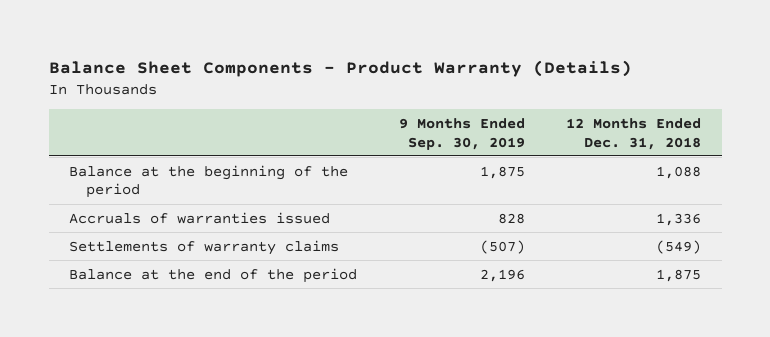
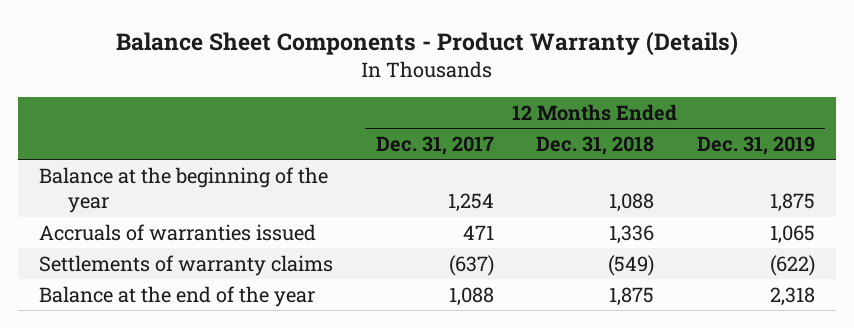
- | 9 Months Ended Sep. 30, 2019 | 12 Months Ended Dec. 31, 2018
+ | 12 Months Ended Dec. 31, 2017 | 12 Months Ended Dec. 31, 2018 | 12 Months Ended Dec. 31, 2019
- Balance at the beginning of the period | 1,875 | 1,088
+ Balance at the beginning of the year | 1,254 | 1,088 | 1,875
- Balance at the end of the period | 2,196 | 1,875
+ Balance at the end of the year | 1,088 | 1,875 | 2,318

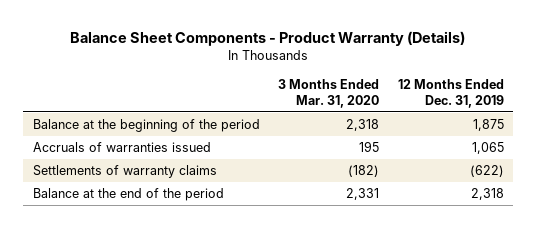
- | 12 Months Ended Dec. 31, 2017 | 12 Months Ended Dec. 31, 2018 | 12 Months Ended Dec. 31, 2019
+ | 3 Months Ended Mar. 31, 2020 | 12 Months Ended Dec. 31, 2019
- Balance at the beginning of the year | 1,254 | 1,088 | 1,875
+ Balance at the beginning of the period | 2,318 | 1,875
- Balance at the end of the year | 1,088 | 1,875 | 2,318
+ Balance at the end of the period | 2,331 | 2,318

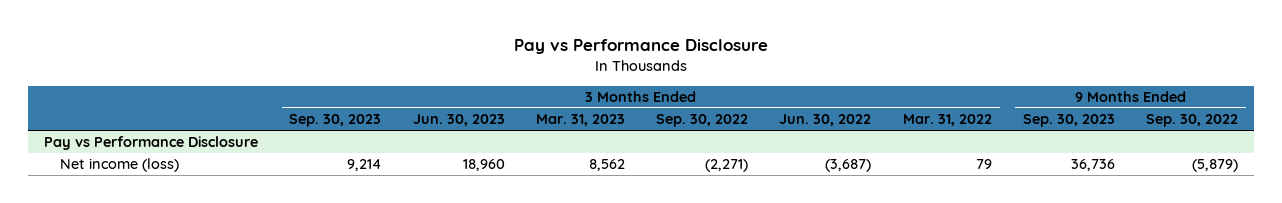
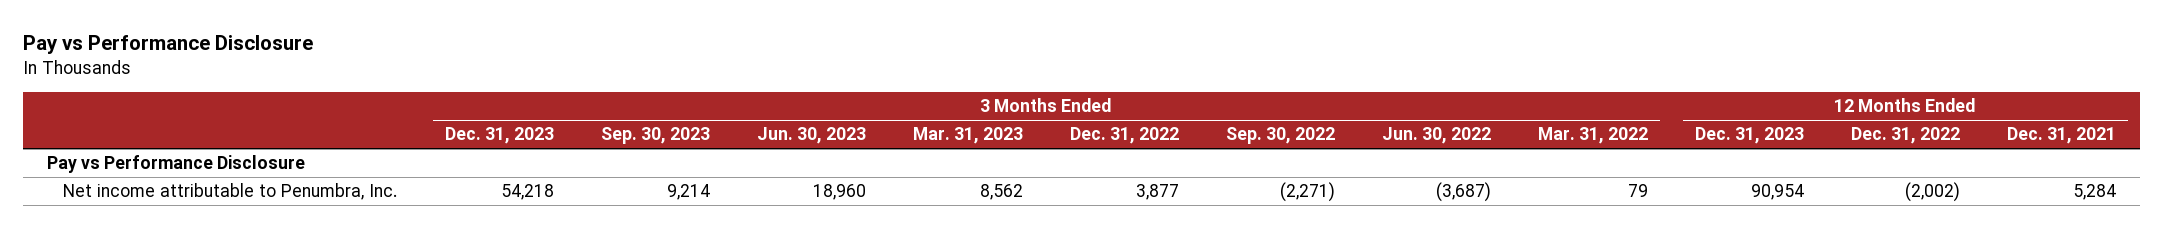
- | 3 Months Ended Sep. 30, 2023 | 3 Months Ended Jun. 30, 2023 | 3 Months Ended Mar. 31, 2023 | 3 Months Ended Sep. 30, 2022 | 3 Months Ended Jun. 30, 2022 | 3 Months Ended Mar. 31, 2022 | 9 Months Ended Sep. 30, 2023 | 9 Months Ended Sep. 30, 2022
+ | 3 Months Ended Dec. 31, 2023 | 3 Months Ended Sep. 30, 2023 | 3 Months Ended Jun. 30, 2023 | 3 Months Ended Mar. 31, 2023 | 3 Months Ended Dec. 31, 2022 | 3 Months Ended Sep. 30, 2022 | 3 Months Ended Jun. 30, 2022 | 3 Months Ended Mar. 31, 2022 | 12 Months Ended Dec. 31, 2023 | 12 Months Ended Dec. 31, 2022 | 12 Months Ended Dec. 31, 2021
- Net income (loss) | 9,214 | 18,960 | 8,562 | (2,271) | (3,687) | 79 | 36,736 | (5,879)
+ Net income attributable to Penumbra, Inc. | 54,218 | 9,214 | 18,960 | 8,562 | 3,877 | (2,271) | (3,687) | 79 | 90,954 | (2,002) | 5,284

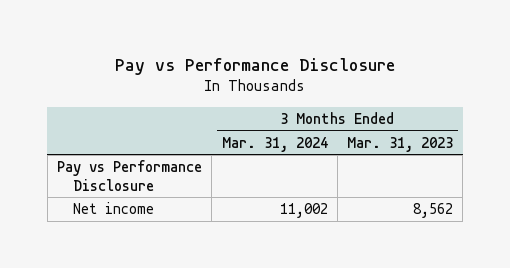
- | 3 Months Ended Dec. 31, 2023 | 3 Months Ended Sep. 30, 2023 | 3 Months Ended Jun. 30, 2023 | 3 Months Ended Mar. 31, 2023 | 3 Months Ended Dec. 31, 2022 | 3 Months Ended Sep. 30, 2022 | 3 Months Ended Jun. 30, 2022 | 3 Months Ended Mar. 31, 2022 | 12 Months Ended Dec. 31, 2023 | 12 Months Ended Dec. 31, 2022 | 12 Months Ended Dec. 31, 2021
+ | 3 Months Ended Mar. 31, 2024 | 3 Months Ended Mar. 31, 2023
- Net income attributable to Penumbra, Inc. | 54,218 | 9,214 | 18,960 | 8,562 | 3,877 | (2,271) | (3,687) | 79 | 90,954 | (2,002) | 5,284
+ Net income | 11,002 | 8,562

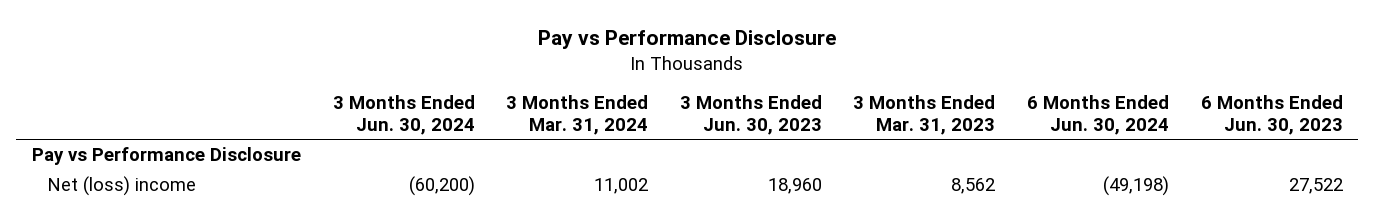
- | 3 Months Ended Mar. 31, 2024 | 3 Months Ended Mar. 31, 2023
+ | 3 Months Ended Jun. 30, 2024 | 3 Months Ended Mar. 31, 2024 | 3 Months Ended Jun. 30, 2023 | 3 Months Ended Mar. 31, 2023 | 6 Months Ended Jun. 30, 2024 | 6 Months Ended Jun. 30, 2023
- Net income | 11,002 | 8,562
+ Net (loss) income | (60,200) | 11,002 | 18,960 | 8,562 | (49,198) | 27,522

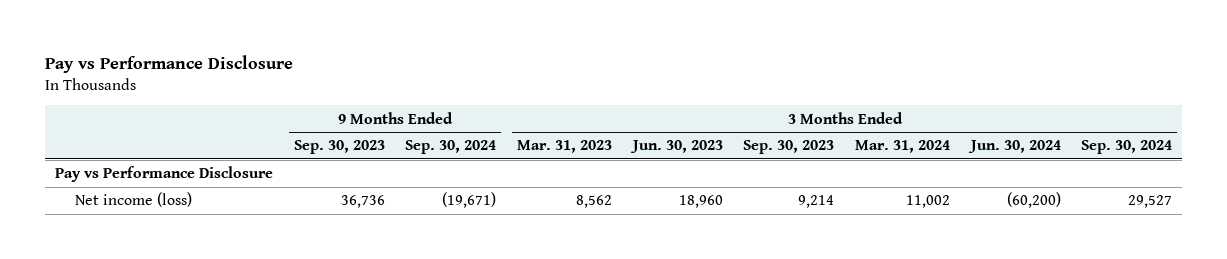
- | 3 Months Ended Jun. 30, 2024 | 3 Months Ended Mar. 31, 2024 | 3 Months Ended Jun. 30, 2023 | 3 Months Ended Mar. 31, 2023 | 6 Months Ended Jun. 30, 2024 | 6 Months Ended Jun. 30, 2023
+ | 9 Months Ended Sep. 30, 2023 | 9 Months Ended Sep. 30, 2024 | 3 Months Ended Mar. 31, 2023 | 3 Months Ended Jun. 30, 2023 | 3 Months Ended Sep. 30, 2023 | 3 Months Ended Mar. 31, 2024 | 3 Months Ended Jun. 30, 2024 | 3 Months Ended Sep. 30, 2024
- Net (loss) income | (60,200) | 11,002 | 18,960 | 8,562 | (49,198) | 27,522
+ Net income (loss) | 36,736 | (19,671) | 8,562 | 18,960 | 9,214 | 11,002 | (60,200) | 29,527

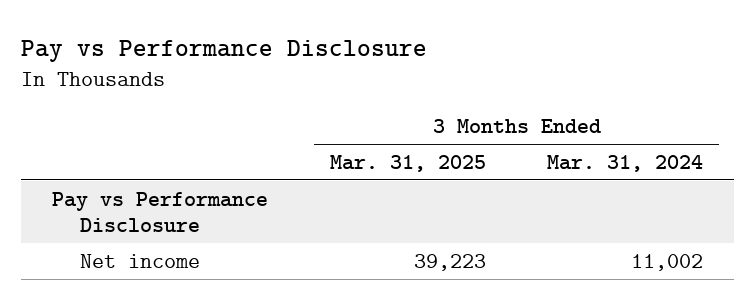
- | 9 Months Ended Sep. 30, 2023 | 9 Months Ended Sep. 30, 2024 | 3 Months Ended Mar. 31, 2023 | 3 Months Ended Jun. 30, 2023 | 3 Months Ended Sep. 30, 2023 | 3 Months Ended Mar. 31, 2024 | 3 Months Ended Jun. 30, 2024 | 3 Months Ended Sep. 30, 2024
+ | 3 Months Ended Mar. 31, 2025 | 3 Months Ended Mar. 31, 2024
- Net income (loss) | 36,736 | (19,671) | 8,562 | 18,960 | 9,214 | 11,002 | (60,200) | 29,527
+ Net income | 39,223 | 11,002

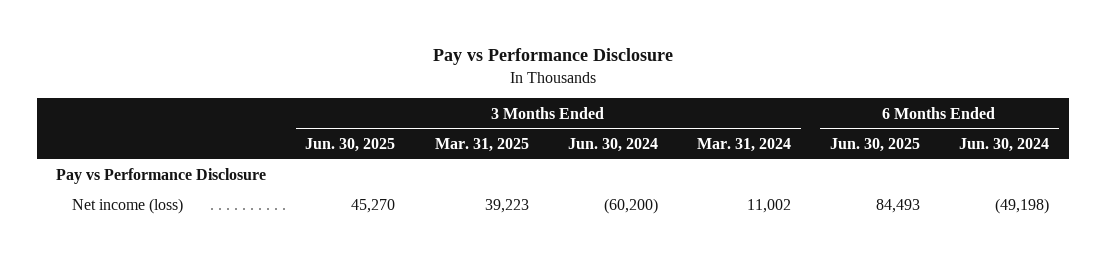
- | 3 Months Ended Mar. 31, 2025 | 3 Months Ended Mar. 31, 2024
+ | 3 Months Ended Jun. 30, 2025 | 3 Months Ended Mar. 31, 2025 | 3 Months Ended Jun. 30, 2024 | 3 Months Ended Mar. 31, 2024 | 6 Months Ended Jun. 30, 2025 | 6 Months Ended Jun. 30, 2024
- Net income | 39,223 | 11,002
+ Net income (loss) | 45,270 | 39,223 | (60,200) | 11,002 | 84,493 | (49,198)

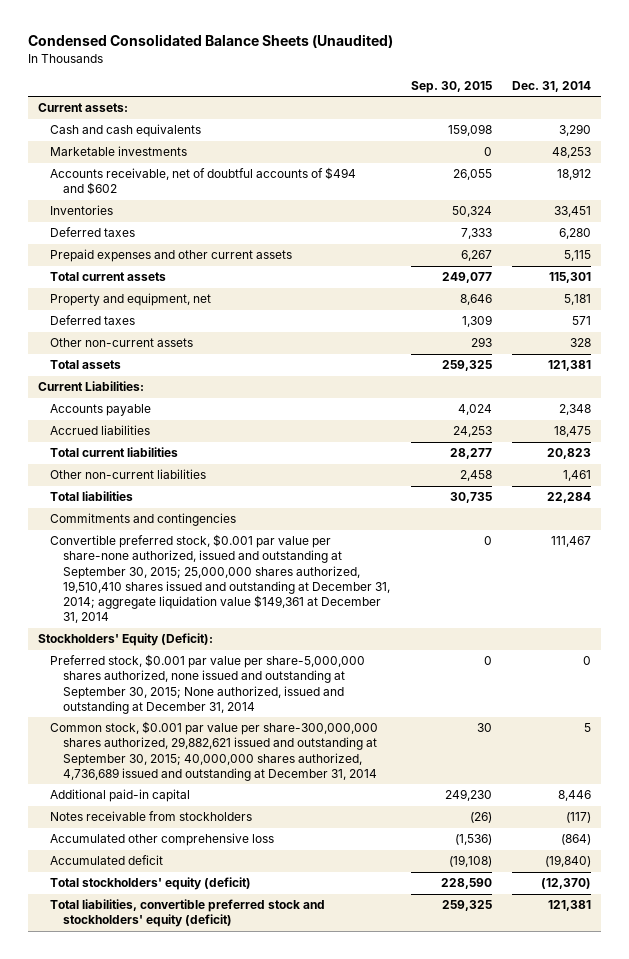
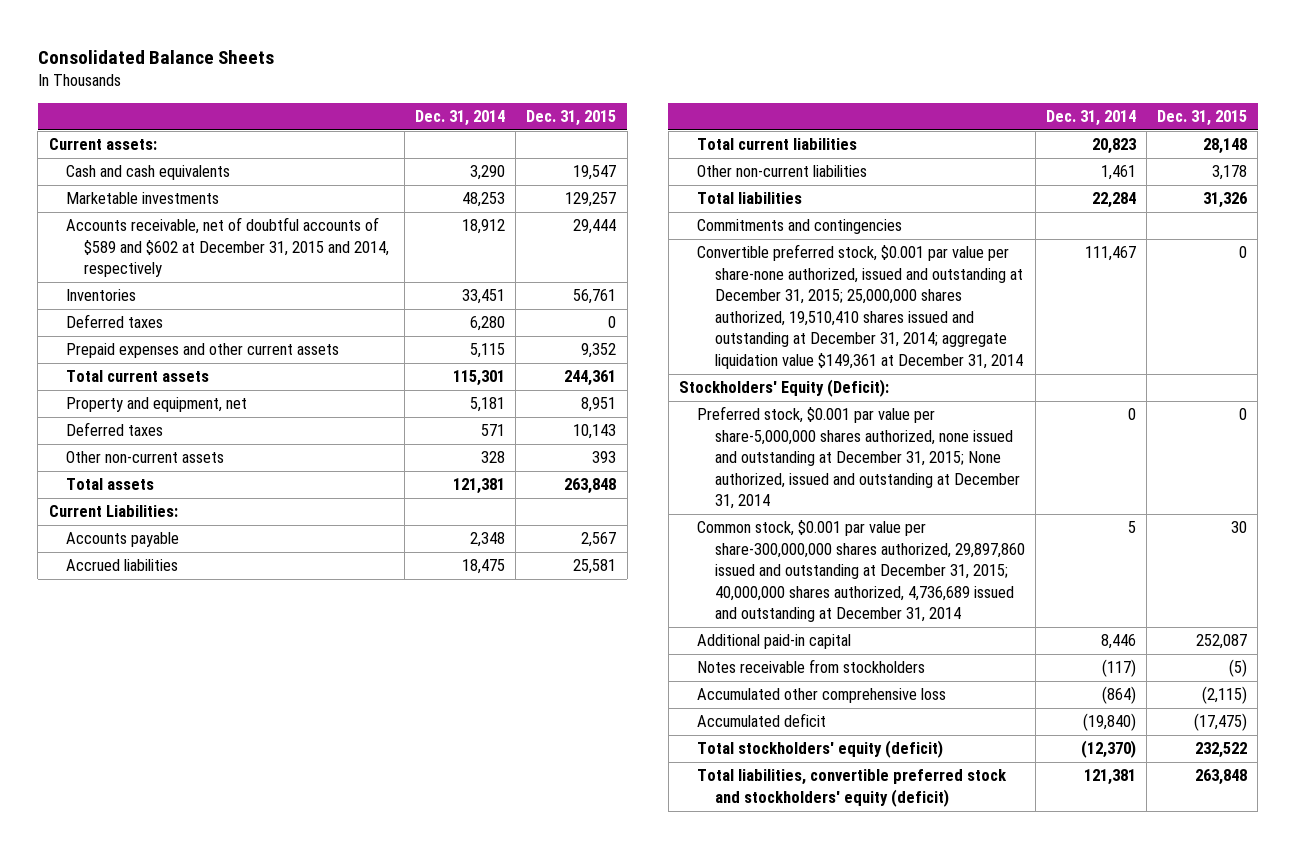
- Condensed Consolidated Balance Sheets (Unaudited)
+ Consolidated Balance Sheets
- | Sep. 30, 2015 | Dec. 31, 2014
+ | Dec. 31, 2014 | Dec. 31, 2015
- Accounts receivable, net of doubtful accounts of $494 and $602 | 26,055 | 18,912
+ Accounts receivable, net of doubtful accounts of $589 and $602 at December 31, 2015 and 2014, respectively | 18,912 | 29,444
- Convertible preferred stock, $0.001 par value per share-none authorized, issued and outstanding at September 30, 2015; 25,000,000 shares authorized, 19,510,410 shares issued and outstanding at December 31, 2014; aggregate liquidation value $149,361 at December 31, 2014 | 0 | 111,467
+ Convertible preferred stock, $0.001 par value per share-none authorized, issued and outstanding at December 31, 2015; 25,000,000 shares authorized, 19,510,410 shares issued and outstanding at December 31, 2014; aggregate liquidation value $149,361 at December 31, 2014 | 111,467 | 0
- Preferred stock, $0.001 par value per share-5,000,000 shares authorized, none issued and outstanding at September 30, 2015; None authorized, issued and outstanding at December 31, 2014 | 0 | 0
- Common stock, $0.001 par value per share-300,000,000 shares authorized, 29,882,621 issued and outstanding at September 30, 2015; 40,000,000 shares authorized, 4,736,689 issued and outstanding at December 31, 2014 | 30 | 5
+ Preferred stock, $0.001 par value per share-5,000,000 shares authorized, none issued and outstanding at December 31, 2015; None authorized, issued and outstanding at December 31, 2014 | 0 | 0
+ Common stock, $0.001 par value per share-300,000,000 shares authorized, 29,897,860 issued and outstanding at December 31, 2015; 40,000,000 shares authorized, 4,736,689 issued and outstanding at December 31, 2014 | 5 | 30

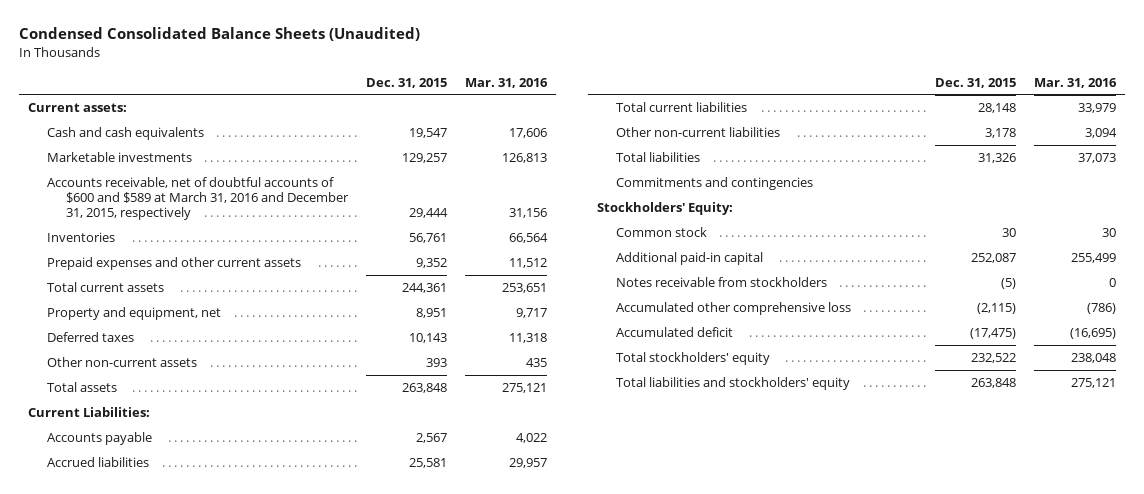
- Consolidated Balance Sheets
+ Condensed Consolidated Balance Sheets (Unaudited)
- | Dec. 31, 2014 | Dec. 31, 2015
+ | Dec. 31, 2015 | Mar. 31, 2016
- Accounts receivable, net of doubtful accounts of $589 and $602 at December 31, 2015 and 2014, respectively | 18,912 | 29,444
+ Accounts receivable, net of doubtful accounts of $600 and $589 at March 31, 2016 and December 31, 2015, respectively | 29,444 | 31,156
- Deferred taxes | 6,280 | 0
- Convertible preferred stock, $0.001 par value per share-none authorized, issued and outstanding at December 31, 2015; 25,000,000 shares authorized, 19,510,410 shares issued and outstanding at December 31, 2014; aggregate liquidation value $149,361 at December 31, 2014 | 111,467 | 0
- Stockholders' Equity (Deficit):
- Preferred stock, $0.001 par value per share-5,000,000 shares authorized, none issued and outstanding at December 31, 2015; None authorized, issued and outstanding at December 31, 2014 | 0 | 0
- Common stock, $0.001 par value per share-300,000,000 shares authorized, 29,897,860 issued and outstanding at December 31, 2015; 40,000,000 shares authorized, 4,736,689 issued and outstanding at December 31, 2014 | 5 | 30
+ Stockholders' Equity:
+ Common stock | 30 | 30
- Total stockholders' equity (deficit) | (12,370) | 232,522
- Total liabilities, convertible preferred stock and stockholders' equity (deficit) | 121,381 | 263,848
+ Total stockholders' equity | 232,522 | 238,048
+ Total liabilities and stockholders' equity | 263,848 | 275,121

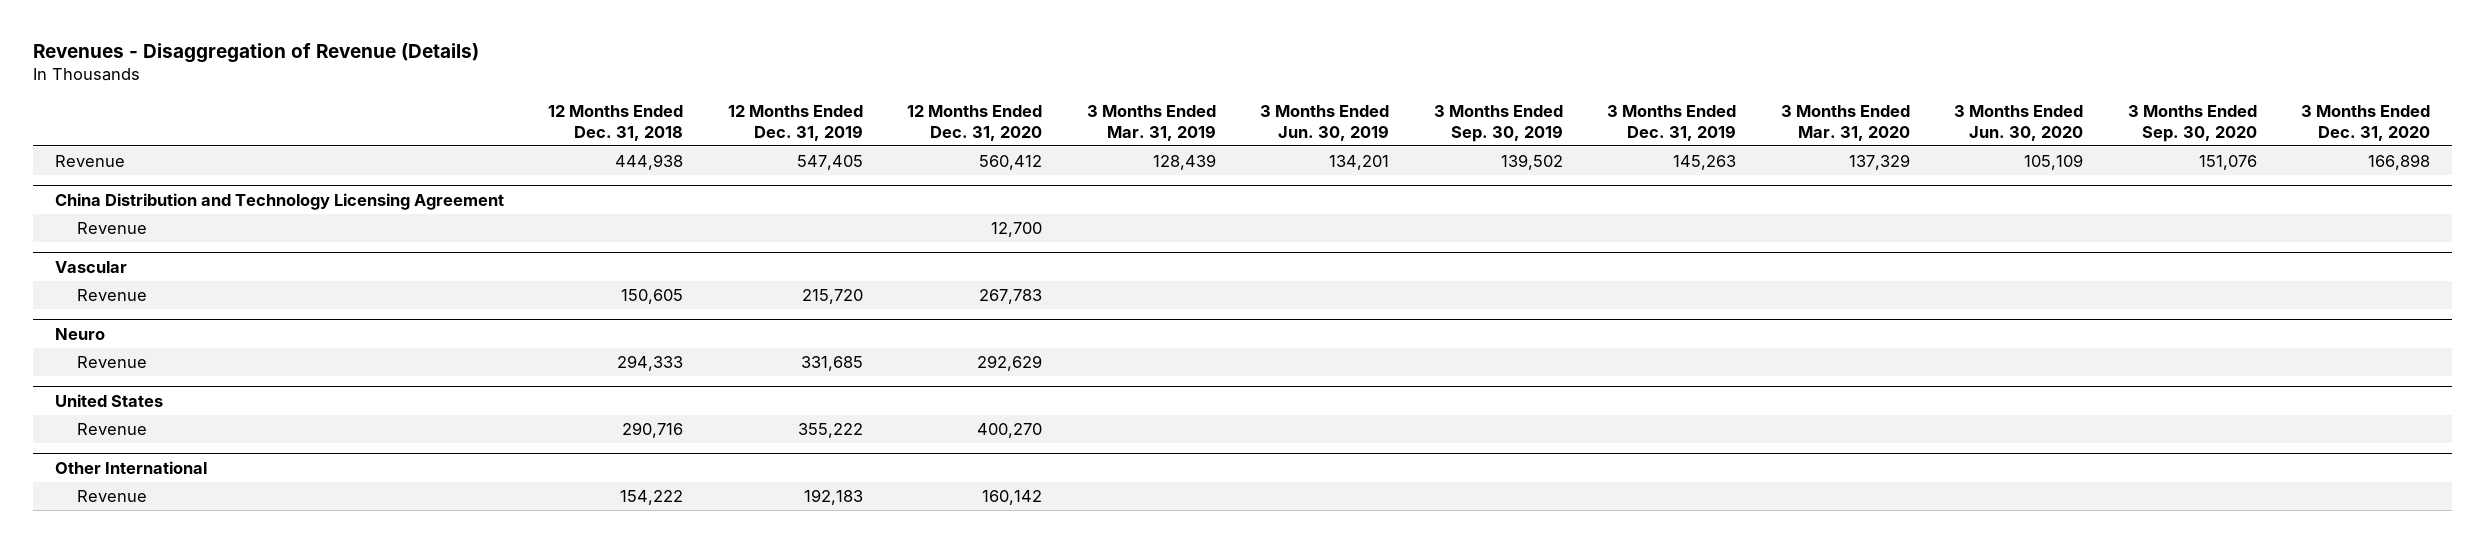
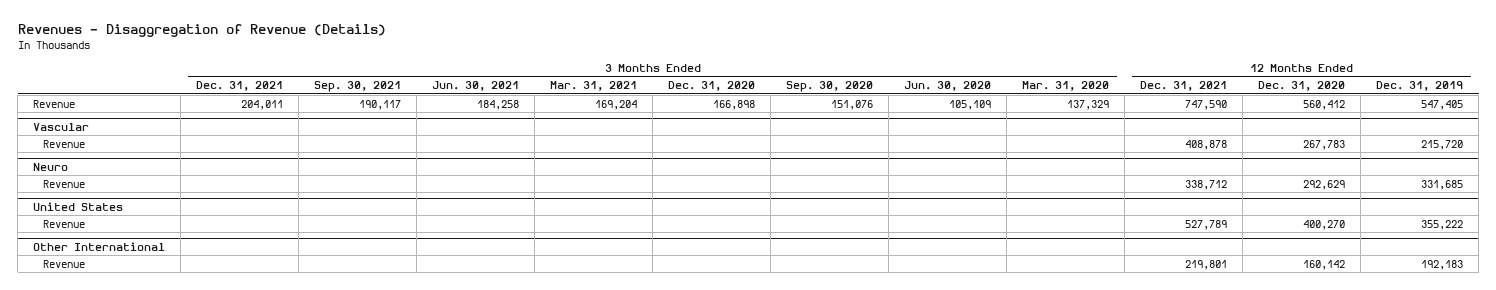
- | 12 Months Ended Dec. 31, 2018 | 12 Months Ended Dec. 31, 2019 | 12 Months Ended Dec. 31, 2020 | 3 Months Ended Mar. 31, 2019 | 3 Months Ended Jun. 30, 2019 | 3 Months Ended Sep. 30, 2019 | 3 Months Ended Dec. 31, 2019 | 3 Months Ended Mar. 31, 2020 | 3 Months Ended Jun. 30, 2020 | 3 Months Ended Sep. 30, 2020 | 3 Months Ended Dec. 31, 2020
+ | 3 Months Ended Dec. 31, 2021 | 3 Months Ended Sep. 30, 2021 | 3 Months Ended Jun. 30, 2021 | 3 Months Ended Mar. 31, 2021 | 3 Months Ended Dec. 31, 2020 | 3 Months Ended Sep. 30, 2020 | 3 Months Ended Jun. 30, 2020 | 3 Months Ended Mar. 31, 2020 | 12 Months Ended Dec. 31, 2021 | 12 Months Ended Dec. 31, 2020 | 12 Months Ended Dec. 31, 2019
- China Distribution and Technology Licensing Agreement
- Revenue | | | 12,700 | | | | | | | |

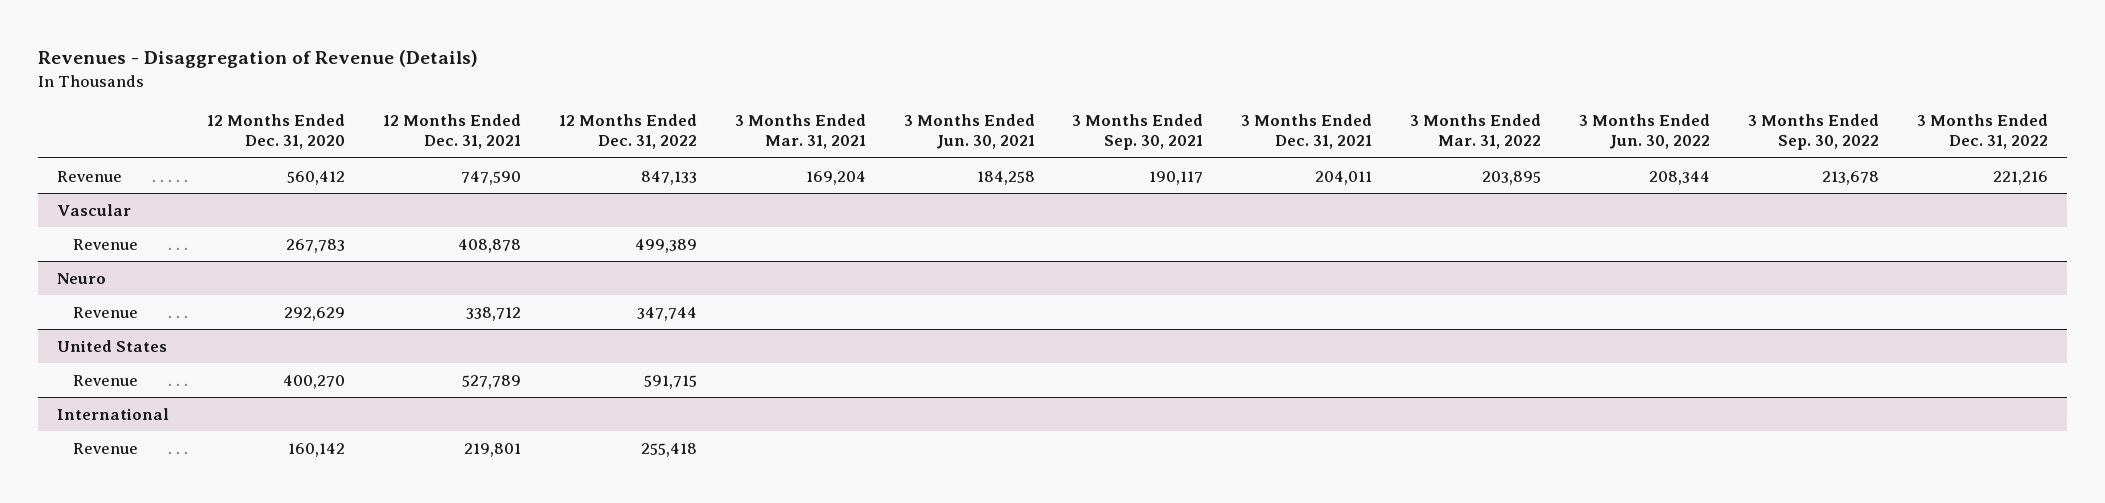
- | 3 Months Ended Dec. 31, 2021 | 3 Months Ended Sep. 30, 2021 | 3 Months Ended Jun. 30, 2021 | 3 Months Ended Mar. 31, 2021 | 3 Months Ended Dec. 31, 2020 | 3 Months Ended Sep. 30, 2020 | 3 Months Ended Jun. 30, 2020 | 3 Months Ended Mar. 31, 2020 | 12 Months Ended Dec. 31, 2021 | 12 Months Ended Dec. 31, 2020 | 12 Months Ended Dec. 31, 2019
+ | 12 Months Ended Dec. 31, 2020 | 12 Months Ended Dec. 31, 2021 | 12 Months Ended Dec. 31, 2022 | 3 Months Ended Mar. 31, 2021 | 3 Months Ended Jun. 30, 2021 | 3 Months Ended Sep. 30, 2021 | 3 Months Ended Dec. 31, 2021 | 3 Months Ended Mar. 31, 2022 | 3 Months Ended Jun. 30, 2022 | 3 Months Ended Sep. 30, 2022 | 3 Months Ended Dec. 31, 2022
- Other International
+ International

